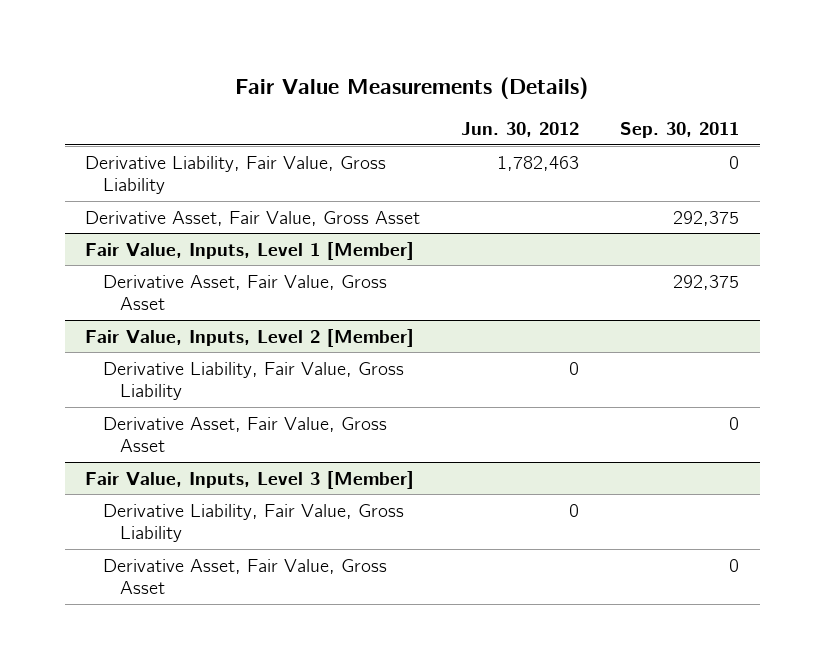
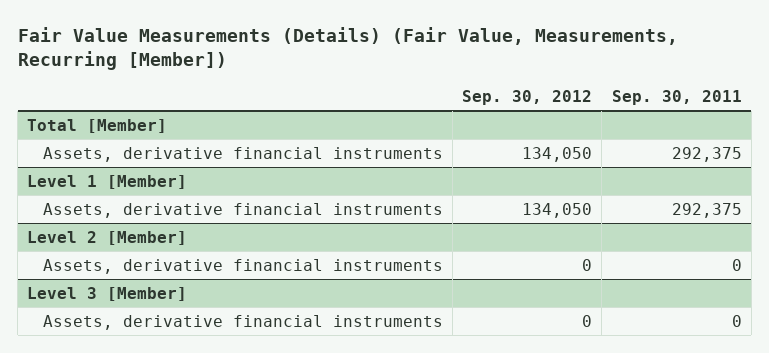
- Fair Value Measurements (Details)
+ Fair Value Measurements (Details) (Fair Value, Measurements, Recurring [Member])
- | Jun. 30, 2012 | Sep. 30, 2011
+ | Sep. 30, 2012 | Sep. 30, 2011
- Derivative Liability, Fair Value, Gross Liability | 1,782,463 | 0
- Derivative Asset, Fair Value, Gross Asset | | 292,375
- Fair Value, Inputs, Level 1 [Member]
- Derivative Asset, Fair Value, Gross Asset | | 292,375
- Fair Value, Inputs, Level 2 [Member]
- Derivative Liability, Fair Value, Gross Liability | 0 |
- Derivative Asset, Fair Value, Gross Asset | | 0
- Fair Value, Inputs, Level 3 [Member]
- Derivative Liability, Fair Value, Gross Liability | 0 |
- Derivative Asset, Fair Value, Gross Asset | | 0
+ Total [Member]
+ Assets, derivative financial instruments | 134,050 | 292,375
+ Level 1 [Member]
+ Assets, derivative financial instruments | 134,050 | 292,375
+ Level 2 [Member]
+ Assets, derivative financial instruments | 0 | 0
+ Level 3 [Member]
+ Assets, derivative financial instruments | 0 | 0

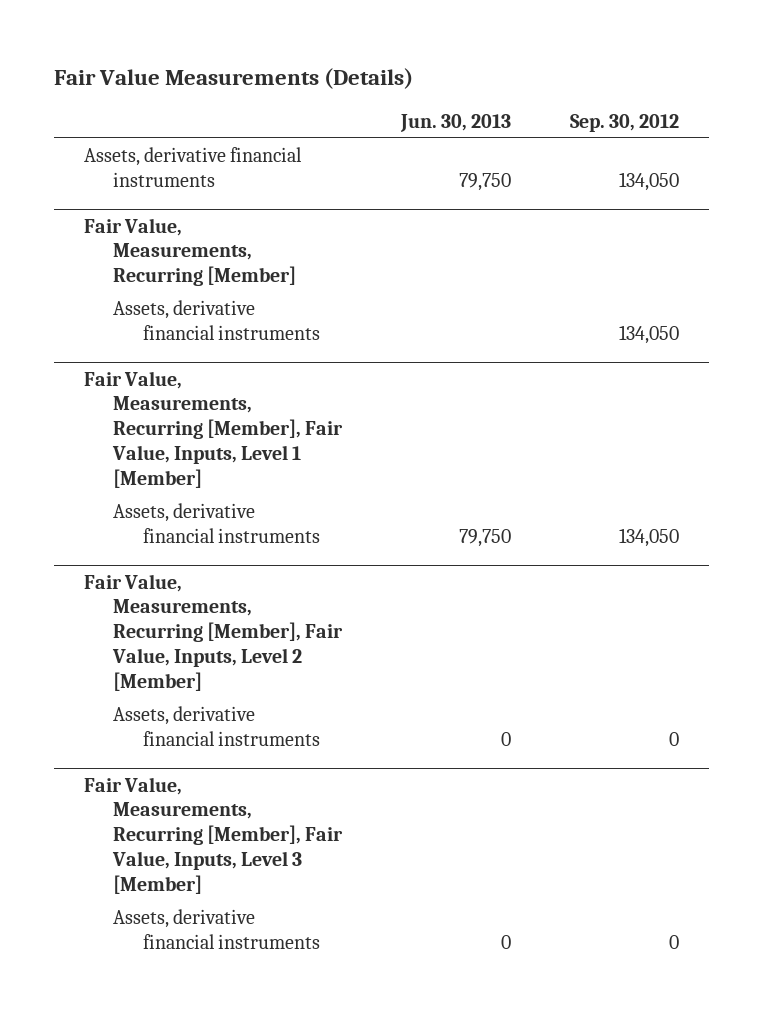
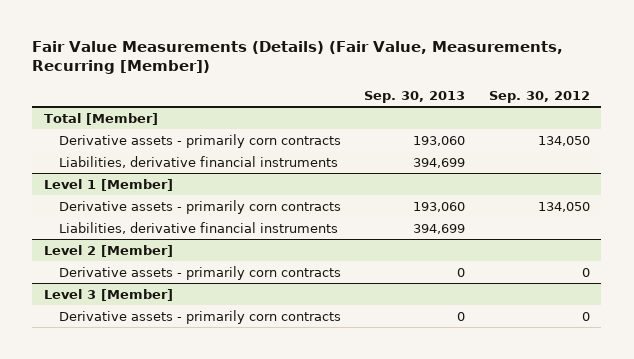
- Fair Value Measurements (Details)
+ Fair Value Measurements (Details) (Fair Value, Measurements, Recurring [Member])
- | Jun. 30, 2013 | Sep. 30, 2012
+ | Sep. 30, 2013 | Sep. 30, 2012
- Assets, derivative financial instruments | 79,750 | 134,050
- Fair Value, Measurements, Recurring [Member]
- Assets, derivative financial instruments | | 134,050
- Fair Value, Measurements, Recurring [Member], Fair Value, Inputs, Level 1 [Member]
- Assets, derivative financial instruments | 79,750 | 134,050
- Fair Value, Measurements, Recurring [Member], Fair Value, Inputs, Level 2 [Member]
- Assets, derivative financial instruments | 0 | 0
- Fair Value, Measurements, Recurring [Member], Fair Value, Inputs, Level 3 [Member]
- Assets, derivative financial instruments | 0 | 0
+ Total [Member]
+ Derivative assets - primarily corn contracts | 193,060 | 134,050
+ Liabilities, derivative financial instruments | 394,699 |
+ Level 1 [Member]
+ Derivative assets - primarily corn contracts | 193,060 | 134,050
+ Liabilities, derivative financial instruments | 394,699 |
+ Level 2 [Member]
+ Derivative assets - primarily corn contracts | 0 | 0
+ Level 3 [Member]
+ Derivative assets - primarily corn contracts | 0 | 0

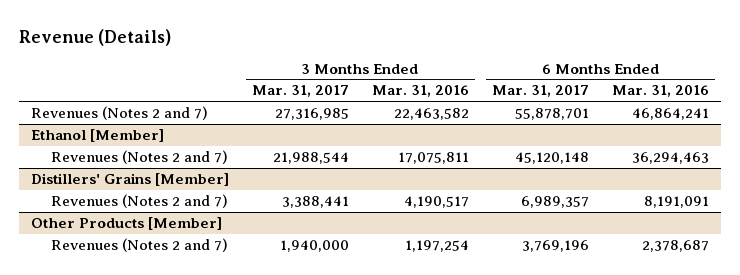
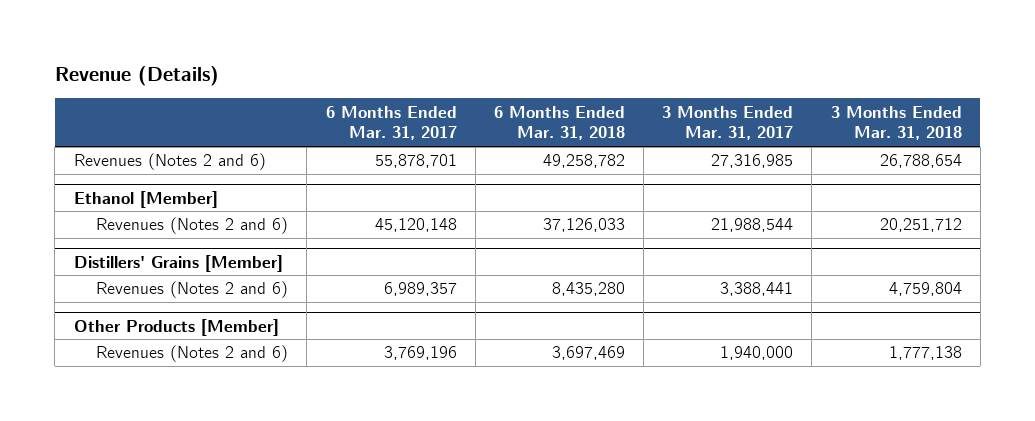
- | 3 Months Ended Mar. 31, 2017 | 3 Months Ended Mar. 31, 2016 | 6 Months Ended Mar. 31, 2017 | 6 Months Ended Mar. 31, 2016
+ | 6 Months Ended Mar. 31, 2017 | 6 Months Ended Mar. 31, 2018 | 3 Months Ended Mar. 31, 2017 | 3 Months Ended Mar. 31, 2018
- Revenues (Notes 2 and 7) | 27,316,985 | 22,463,582 | 55,878,701 | 46,864,241
+ Revenues (Notes 2 and 6) | 55,878,701 | 49,258,782 | 27,316,985 | 26,788,654
@ Ethanol [Member]
- Revenues (Notes 2 and 7) | 21,988,544 | 17,075,811 | 45,120,148 | 36,294,463
+ Revenues (Notes 2 and 6) | 45,120,148 | 37,126,033 | 21,988,544 | 20,251,712
@ Distillers' Grains [Member]
- Revenues (Notes 2 and 7) | 3,388,441 | 4,190,517 | 6,989,357 | 8,191,091
+ Revenues (Notes 2 and 6) | 6,989,357 | 8,435,280 | 3,388,441 | 4,759,804
@ Other Products [Member]
- Revenues (Notes 2 and 7) | 1,940,000 | 1,197,254 | 3,769,196 | 2,378,687
+ Revenues (Notes 2 and 6) | 3,769,196 | 3,697,469 | 1,940,000 | 1,777,138

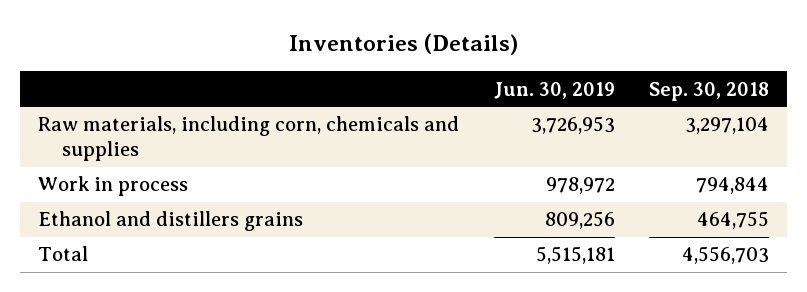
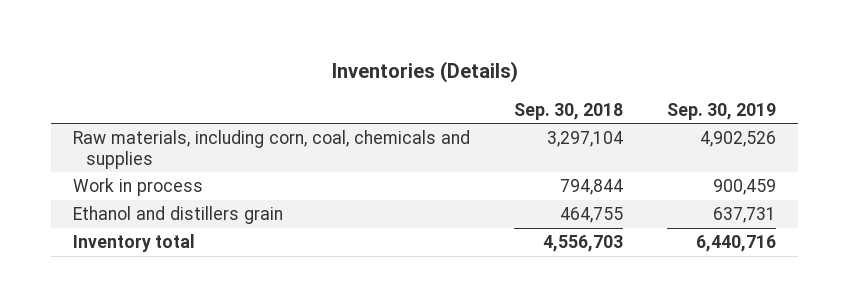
- | Jun. 30, 2019 | Sep. 30, 2018
+ | Sep. 30, 2018 | Sep. 30, 2019
- Raw materials, including corn, chemicals and supplies | 3,726,953 | 3,297,104
+ Raw materials, including corn, coal, chemicals and supplies | 3,297,104 | 4,902,526
- Ethanol and distillers grains | 809,256 | 464,755
- Total | 5,515,181 | 4,556,703
+ Ethanol and distillers grain | 464,755 | 637,731
+ Inventory total | 4,556,703 | 6,440,716

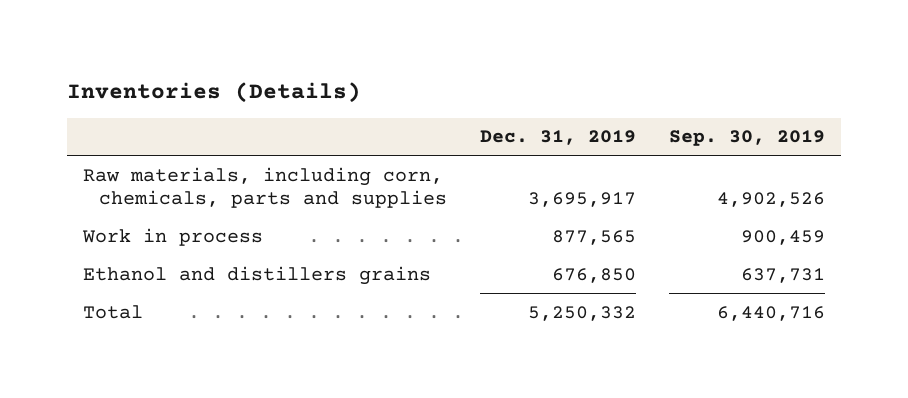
- | Sep. 30, 2018 | Sep. 30, 2019
+ | Dec. 31, 2019 | Sep. 30, 2019
- Raw materials, including corn, coal, chemicals and supplies | 3,297,104 | 4,902,526
+ Raw materials, including corn, chemicals, parts and supplies | 3,695,917 | 4,902,526
- Ethanol and distillers grain | 464,755 | 637,731
- Inventory total | 4,556,703 | 6,440,716
+ Ethanol and distillers grains | 676,850 | 637,731
+ Total | 5,250,332 | 6,440,716

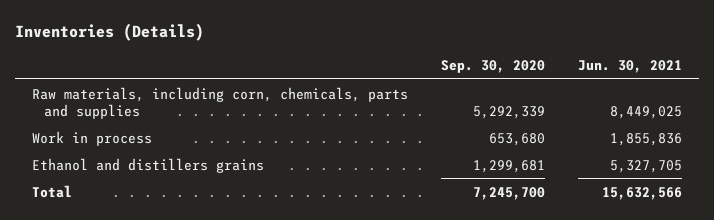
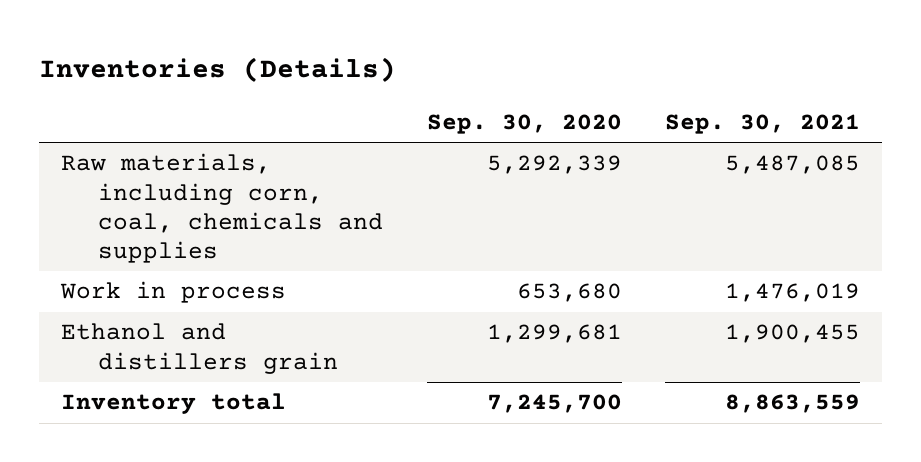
- | Sep. 30, 2020 | Jun. 30, 2021
+ | Sep. 30, 2020 | Sep. 30, 2021
- Raw materials, including corn, chemicals, parts and supplies | 5,292,339 | 8,449,025
+ Raw materials, including corn, coal, chemicals and supplies | 5,292,339 | 5,487,085
- Ethanol and distillers grains | 1,299,681 | 5,327,705
- Total | 7,245,700 | 15,632,566
+ Ethanol and distillers grain | 1,299,681 | 1,900,455
+ Inventory total | 7,245,700 | 8,863,559

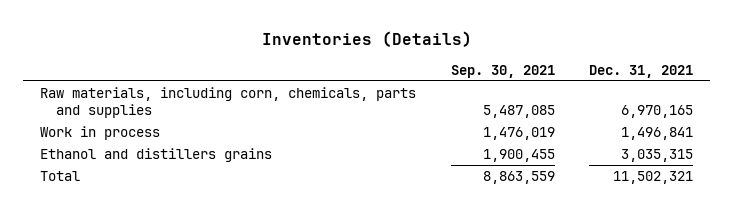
- | Sep. 30, 2020 | Sep. 30, 2021
+ | Sep. 30, 2021 | Dec. 31, 2021
- Raw materials, including corn, coal, chemicals and supplies | 5,292,339 | 5,487,085
+ Raw materials, including corn, chemicals, parts and supplies | 5,487,085 | 6,970,165
- Ethanol and distillers grain | 1,299,681 | 1,900,455
- Inventory total | 7,245,700 | 8,863,559
+ Ethanol and distillers grains | 1,900,455 | 3,035,315
+ Total | 8,863,559 | 11,502,321

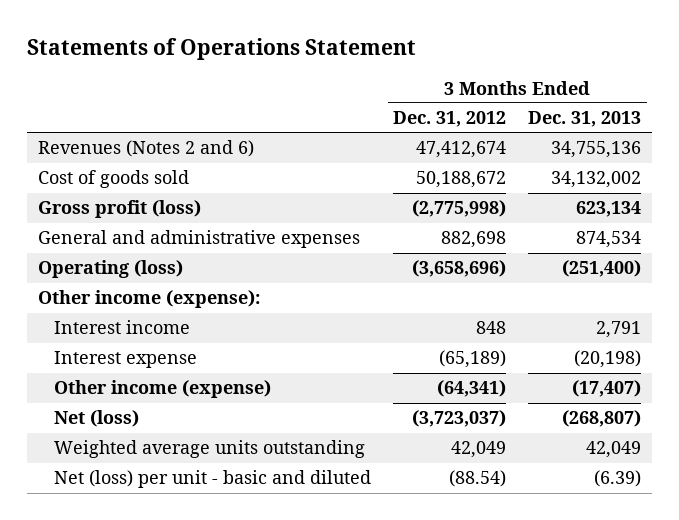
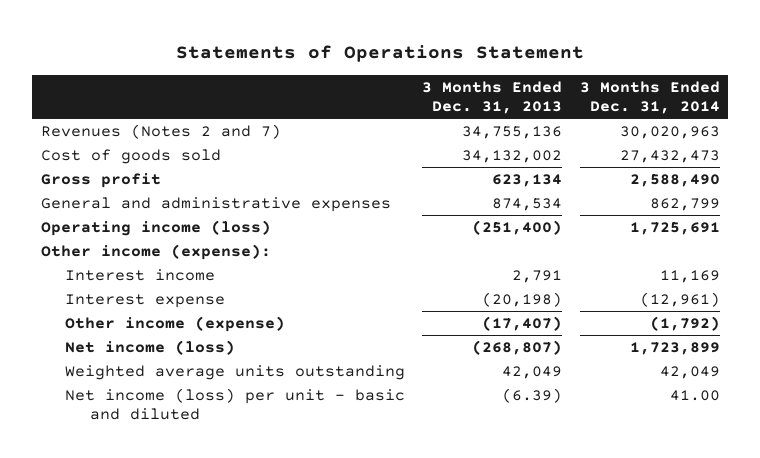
- | 3 Months Ended Dec. 31, 2012 | 3 Months Ended Dec. 31, 2013
+ | 3 Months Ended Dec. 31, 2013 | 3 Months Ended Dec. 31, 2014
- Revenues (Notes 2 and 6) | 47,412,674 | 34,755,136
+ Revenues (Notes 2 and 7) | 34,755,136 | 30,020,963
- Gross profit (loss) | (2,775,998) | 623,134
+ Gross profit | 623,134 | 2,588,490
- Operating (loss) | (3,658,696) | (251,400)
+ Operating income (loss) | (251,400) | 1,725,691
- Net (loss) | (3,723,037) | (268,807)
+ Net income (loss) | (268,807) | 1,723,899
- Net (loss) per unit - basic and diluted | (88.54) | (6.39)
+ Net income (loss) per unit - basic and diluted | (6.39) | 41.00

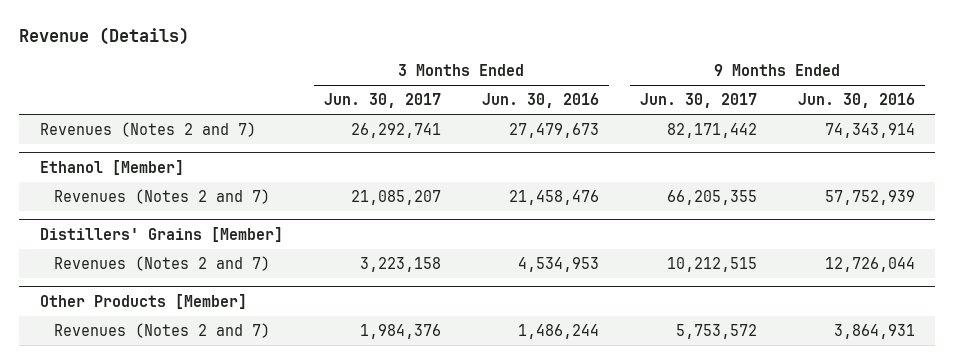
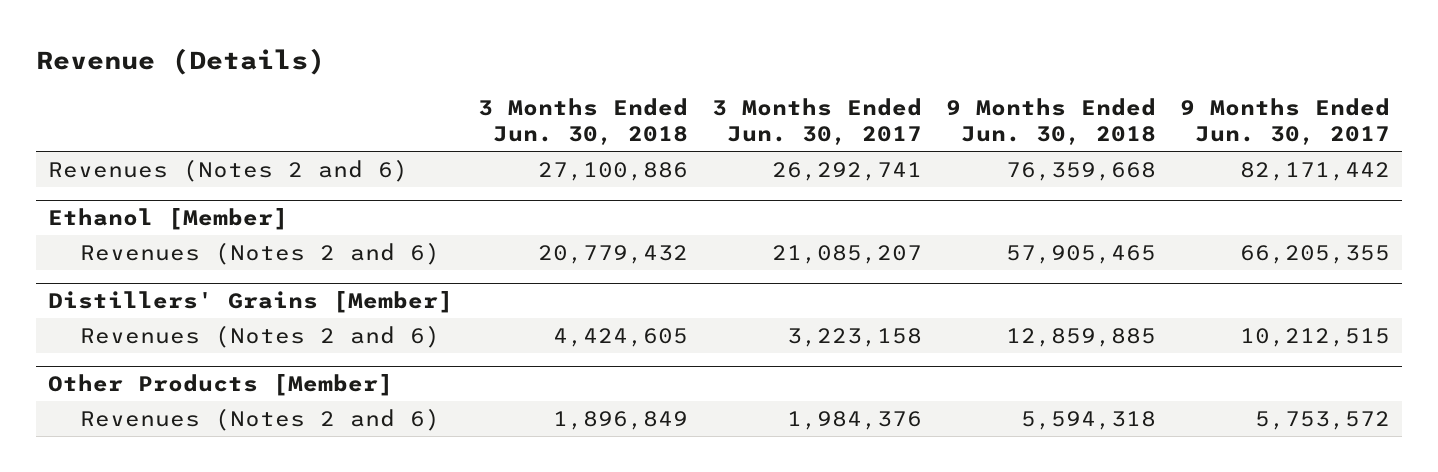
- | 3 Months Ended Jun. 30, 2017 | 3 Months Ended Jun. 30, 2016 | 9 Months Ended Jun. 30, 2017 | 9 Months Ended Jun. 30, 2016
+ | 3 Months Ended Jun. 30, 2018 | 3 Months Ended Jun. 30, 2017 | 9 Months Ended Jun. 30, 2018 | 9 Months Ended Jun. 30, 2017
- Revenues (Notes 2 and 7) | 26,292,741 | 27,479,673 | 82,171,442 | 74,343,914
+ Revenues (Notes 2 and 6) | 27,100,886 | 26,292,741 | 76,359,668 | 82,171,442
@ Ethanol [Member]
- Revenues (Notes 2 and 7) | 21,085,207 | 21,458,476 | 66,205,355 | 57,752,939
+ Revenues (Notes 2 and 6) | 20,779,432 | 21,085,207 | 57,905,465 | 66,205,355
@ Distillers' Grains [Member]
- Revenues (Notes 2 and 7) | 3,223,158 | 4,534,953 | 10,212,515 | 12,726,044
+ Revenues (Notes 2 and 6) | 4,424,605 | 3,223,158 | 12,859,885 | 10,212,515
@ Other Products [Member]
- Revenues (Notes 2 and 7) | 1,984,376 | 1,486,244 | 5,753,572 | 3,864,931
+ Revenues (Notes 2 and 6) | 1,896,849 | 1,984,376 | 5,594,318 | 5,753,572

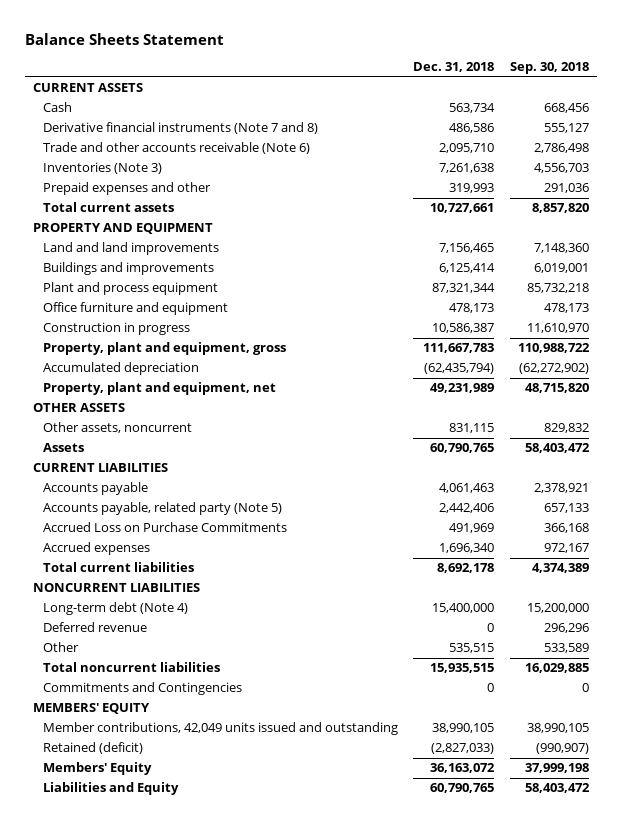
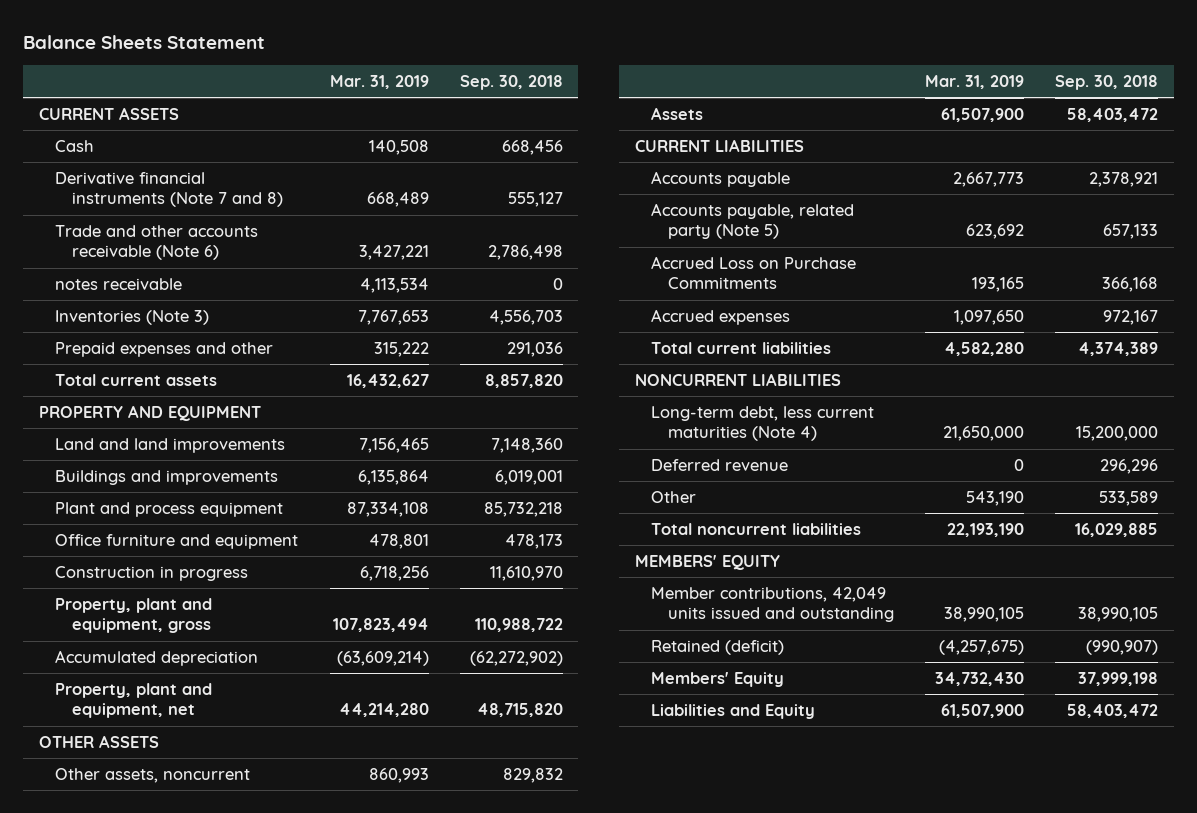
- | Dec. 31, 2018 | Sep. 30, 2018
+ | Mar. 31, 2019 | Sep. 30, 2018
+ notes receivable | 4,113,534 | 0
- Long-term debt (Note 4) | 15,400,000 | 15,200,000
+ Long-term debt, less current maturities (Note 4) | 21,650,000 | 15,200,000
- Commitments and Contingencies | 0 | 0

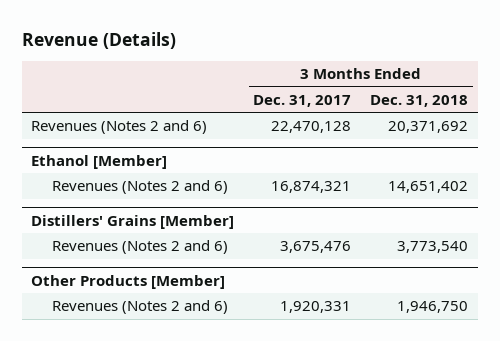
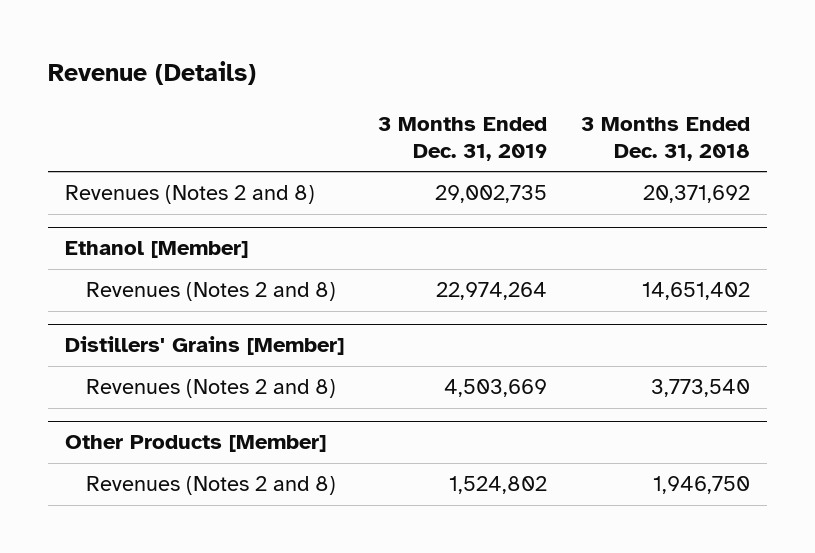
- | 3 Months Ended Dec. 31, 2017 | 3 Months Ended Dec. 31, 2018
+ | 3 Months Ended Dec. 31, 2019 | 3 Months Ended Dec. 31, 2018
- Revenues (Notes 2 and 6) | 22,470,128 | 20,371,692
+ Revenues (Notes 2 and 8) | 29,002,735 | 20,371,692
@ Ethanol [Member]
- Revenues (Notes 2 and 6) | 16,874,321 | 14,651,402
+ Revenues (Notes 2 and 8) | 22,974,264 | 14,651,402
@ Distillers' Grains [Member]
- Revenues (Notes 2 and 6) | 3,675,476 | 3,773,540
+ Revenues (Notes 2 and 8) | 4,503,669 | 3,773,540
@ Other Products [Member]
- Revenues (Notes 2 and 6) | 1,920,331 | 1,946,750
+ Revenues (Notes 2 and 8) | 1,524,802 | 1,946,750

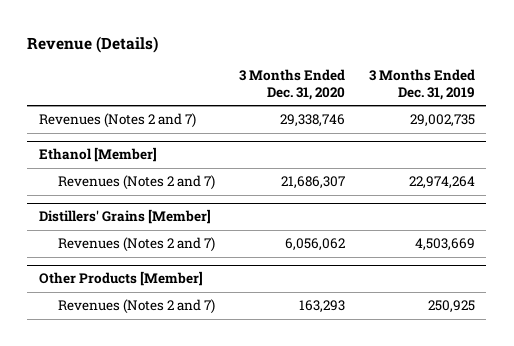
- | 3 Months Ended Dec. 31, 2019 | 3 Months Ended Dec. 31, 2018
+ | 3 Months Ended Dec. 31, 2020 | 3 Months Ended Dec. 31, 2019
- Revenues (Notes 2 and 8) | 29,002,735 | 20,371,692
+ Revenues (Notes 2 and 7) | 29,338,746 | 29,002,735
@ Ethanol [Member]
- Revenues (Notes 2 and 8) | 22,974,264 | 14,651,402
+ Revenues (Notes 2 and 7) | 21,686,307 | 22,974,264
@ Distillers' Grains [Member]
- Revenues (Notes 2 and 8) | 4,503,669 | 3,773,540
+ Revenues (Notes 2 and 7) | 6,056,062 | 4,503,669
@ Other Products [Member]
- Revenues (Notes 2 and 8) | 1,524,802 | 1,946,750
+ Revenues (Notes 2 and 7) | 163,293 | 250,925

